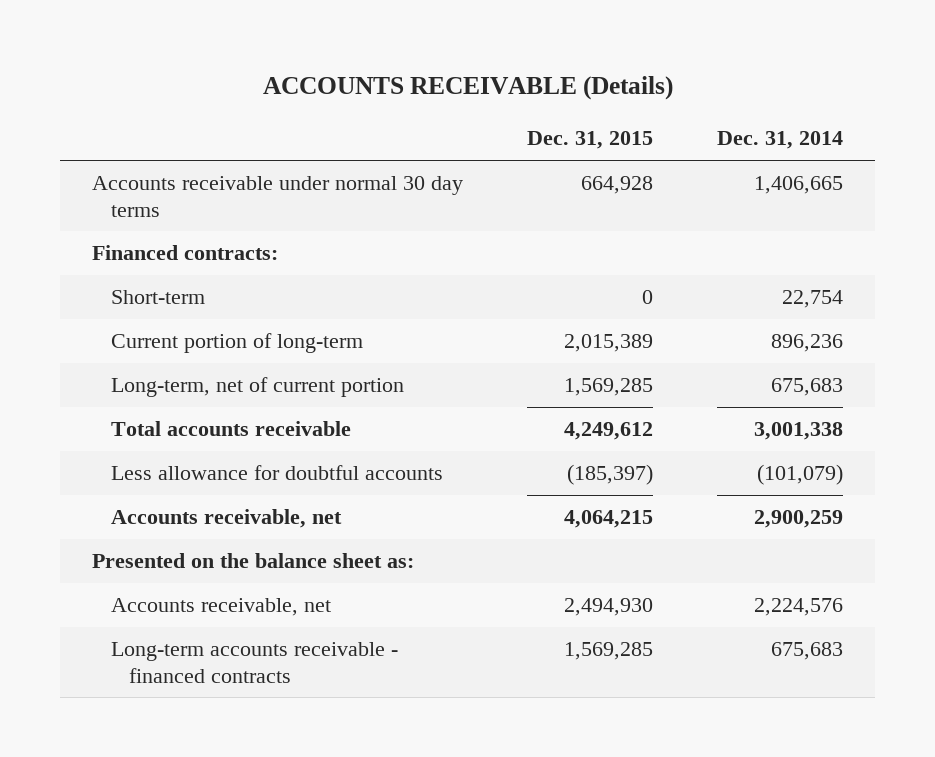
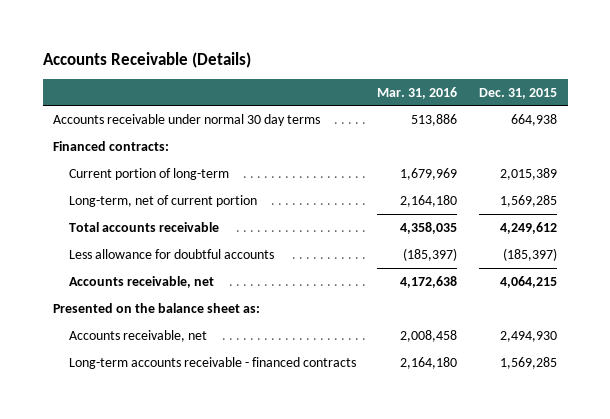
- ACCOUNTS RECEIVABLE (Details)
+ Accounts Receivable (Details)
- | Dec. 31, 2015 | Dec. 31, 2014
+ | Mar. 31, 2016 | Dec. 31, 2015
- Accounts receivable under normal 30 day terms | 664,928 | 1,406,665
+ Accounts receivable under normal 30 day terms | 513,886 | 664,938
- Short-term | 0 | 22,754

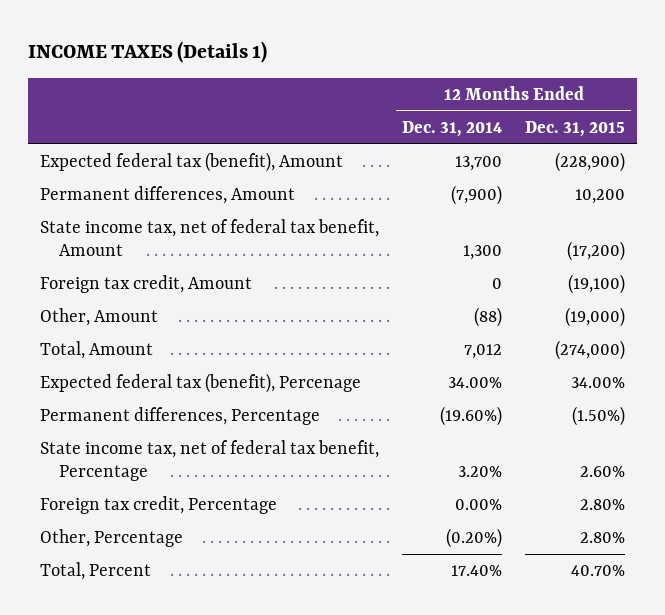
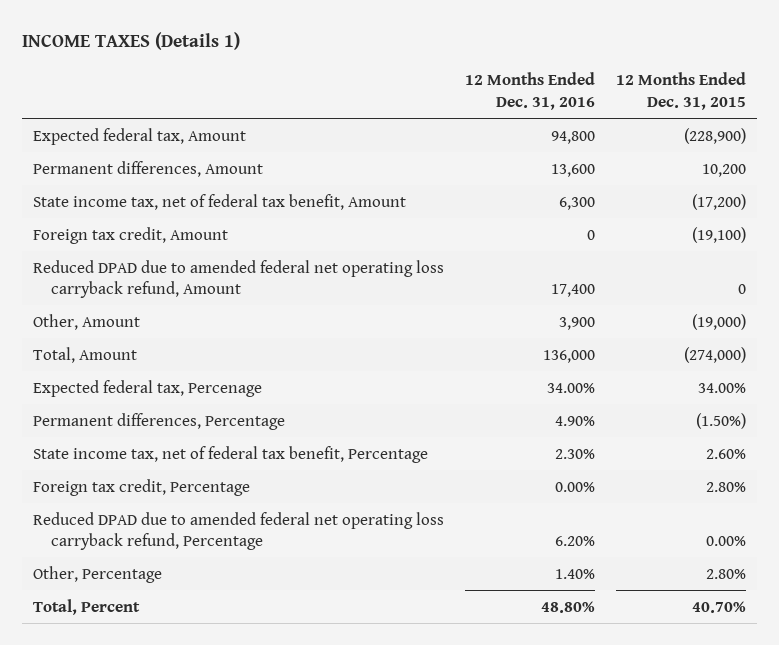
- | 12 Months Ended Dec. 31, 2014 | 12 Months Ended Dec. 31, 2015
+ | 12 Months Ended Dec. 31, 2016 | 12 Months Ended Dec. 31, 2015
- Expected federal tax (benefit), Amount | 13,700 | (228,900)
+ Expected federal tax, Amount | 94,800 | (228,900)
+ Reduced DPAD due to amended federal net operating loss carryback refund, Amount | 17,400 | 0
- Expected federal tax (benefit), Percenage | 34.00% | 34.00%
+ Expected federal tax, Percenage | 34.00% | 34.00%
+ Reduced DPAD due to amended federal net operating loss carryback refund, Percentage | 6.20% | 0.00%

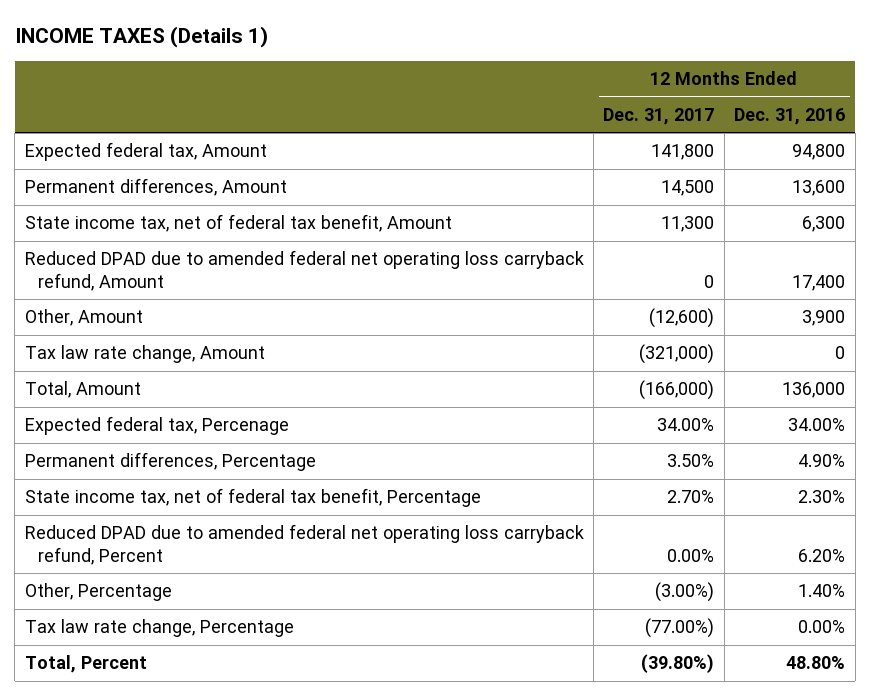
- | 12 Months Ended Dec. 31, 2016 | 12 Months Ended Dec. 31, 2015
+ | 12 Months Ended Dec. 31, 2017 | 12 Months Ended Dec. 31, 2016
- Foreign tax credit, Amount | 0 | (19,100)
+ Tax law rate change, Amount | (321,000) | 0
- Foreign tax credit, Percentage | 0.00% | 2.80%
- Reduced DPAD due to amended federal net operating loss carryback refund, Percentage | 6.20% | 0.00%
+ Reduced DPAD due to amended federal net operating loss carryback refund, Percent | 0.00% | 6.20%
+ Tax law rate change, Percentage | (77.00%) | 0.00%

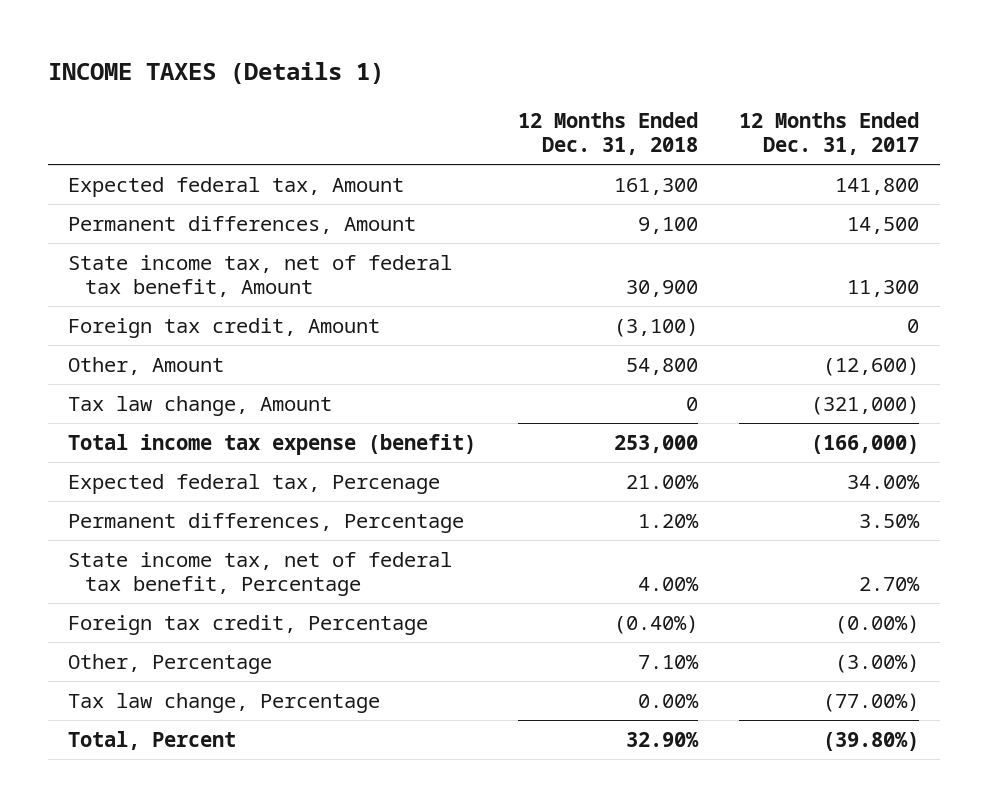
- | 12 Months Ended Dec. 31, 2017 | 12 Months Ended Dec. 31, 2016
+ | 12 Months Ended Dec. 31, 2018 | 12 Months Ended Dec. 31, 2017
- Reduced DPAD due to amended federal net operating loss carryback refund, Amount | 0 | 17,400
+ Foreign tax credit, Amount | (3,100) | 0
- Tax law rate change, Amount | (321,000) | 0
- Total, Amount | (166,000) | 136,000
+ Tax law change, Amount | 0 | (321,000)
+ Total income tax expense (benefit) | 253,000 | (166,000)
- Reduced DPAD due to amended federal net operating loss carryback refund, Percent | 0.00% | 6.20%
+ Foreign tax credit, Percentage | (0.40%) | (0.00%)
- Tax law rate change, Percentage | (77.00%) | 0.00%
+ Tax law change, Percentage | 0.00% | (77.00%)

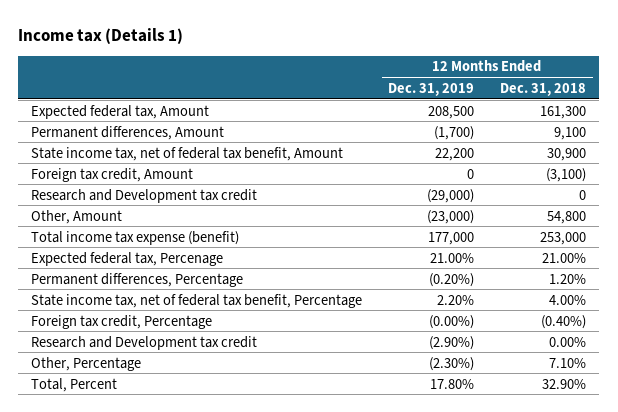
- INCOME TAXES (Details 1)
+ Income tax (Details 1)
- | 12 Months Ended Dec. 31, 2018 | 12 Months Ended Dec. 31, 2017
+ | 12 Months Ended Dec. 31, 2019 | 12 Months Ended Dec. 31, 2018
+ Research and Development tax credit | (29,000) | 0
- Tax law change, Amount | 0 | (321,000)
+ Research and Development tax credit | (2.90%) | 0.00%
- Tax law change, Percentage | 0.00% | (77.00%)

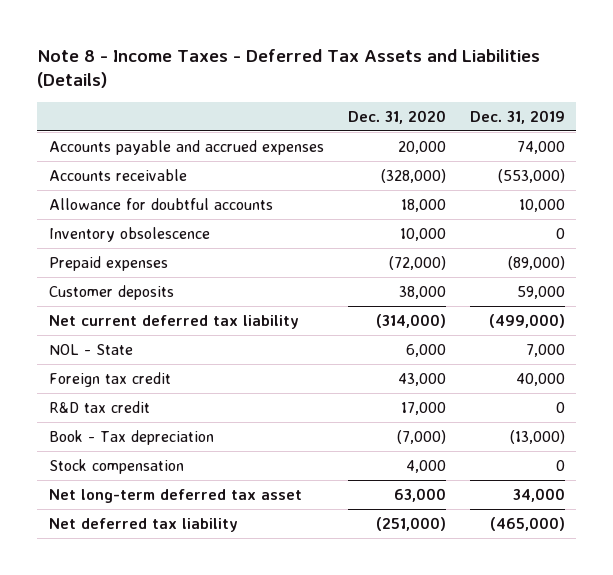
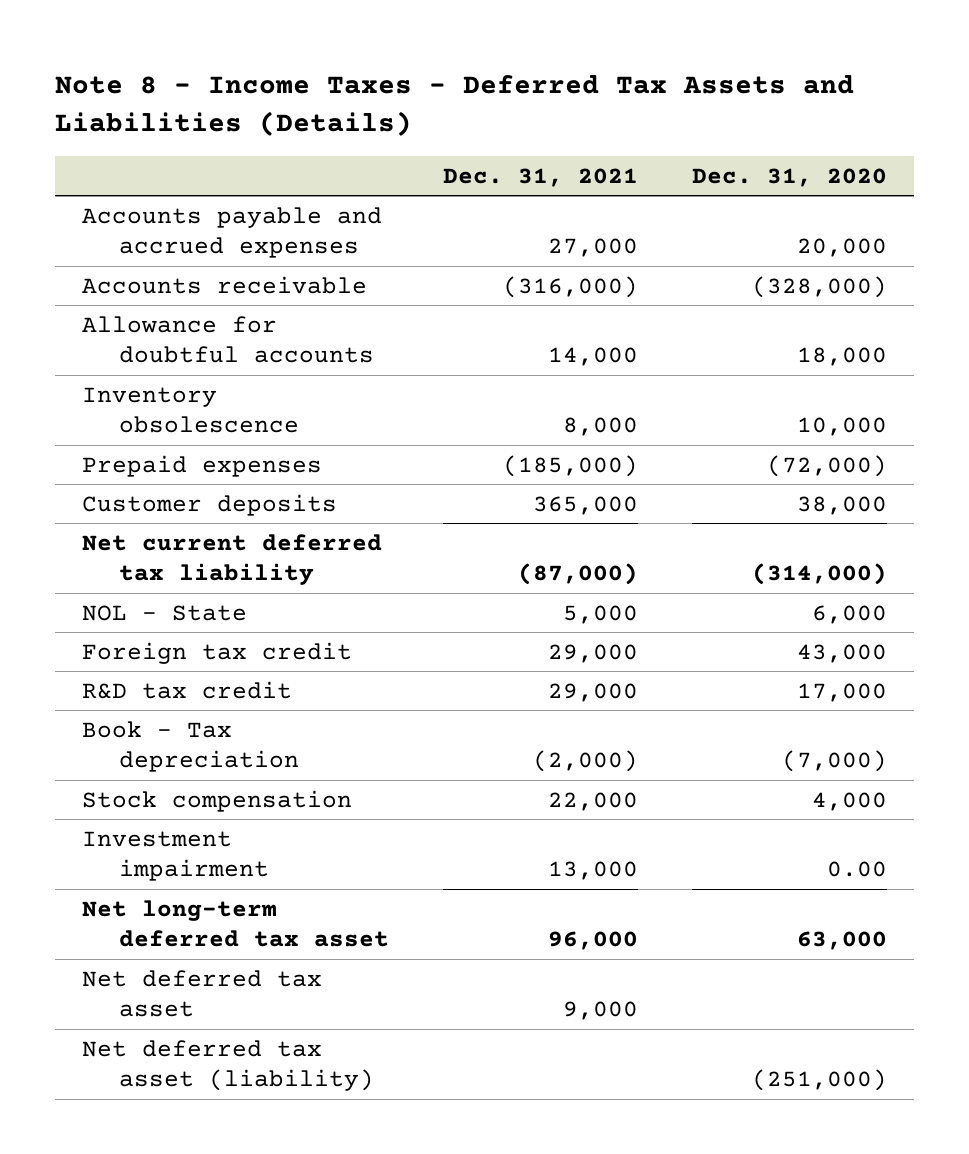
- | Dec. 31, 2020 | Dec. 31, 2019
+ | Dec. 31, 2021 | Dec. 31, 2020
+ Investment impairment | 13,000 | 0.00
- Net deferred tax liability | (251,000) | (465,000)
+ Net deferred tax asset | 9,000 |
+ Net deferred tax asset (liability) | | (251,000)

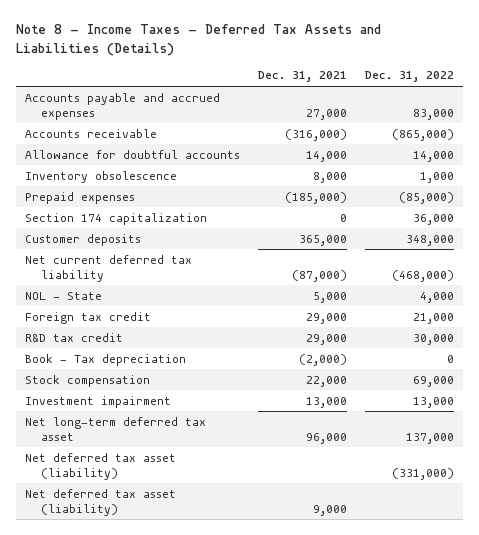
- | Dec. 31, 2021 | Dec. 31, 2020
+ | Dec. 31, 2021 | Dec. 31, 2022
+ Section 174 capitalization | 0 | 36,000
- Net deferred tax asset | 9,000 |
+ Net deferred tax asset (liability) | 9,000 |

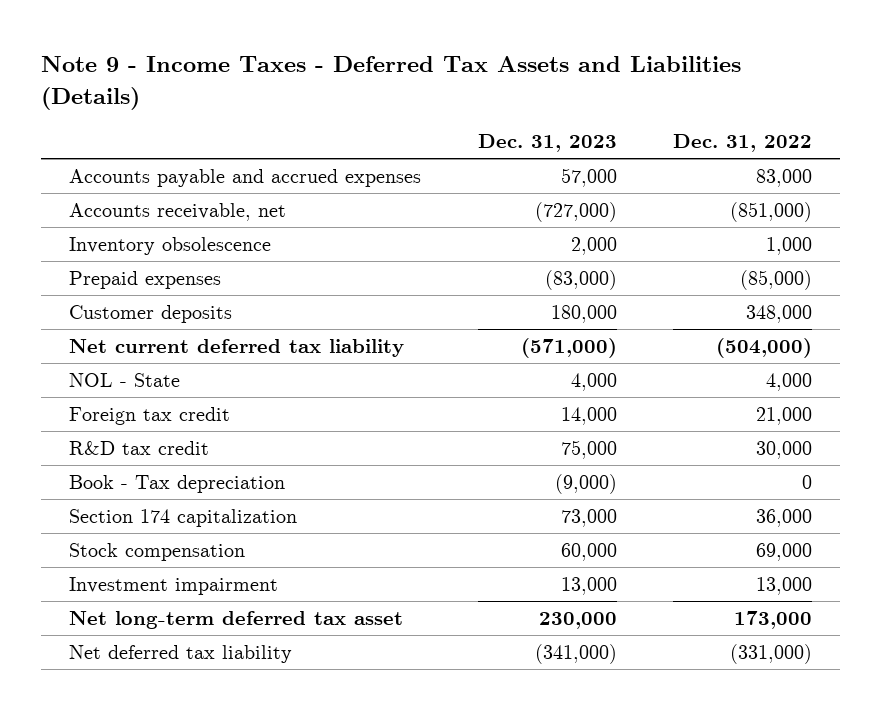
- Note 8 - Income Taxes - Deferred Tax Assets and Liabilities (Details)
+ Note 9 - Income Taxes - Deferred Tax Assets and Liabilities (Details)
- | Dec. 31, 2021 | Dec. 31, 2022
+ | Dec. 31, 2023 | Dec. 31, 2022
- Accounts receivable | (316,000) | (865,000)
- Allowance for doubtful accounts | 14,000 | 14,000
+ Accounts receivable, net | (727,000) | (851,000)
- Net current deferred tax liability | (87,000) | (468,000)
+ Net current deferred tax liability | (571,000) | (504,000)
moved down: Section 174 capitalization | 73,000 | 36,000
- Net long-term deferred tax asset | 96,000 | 137,000
- Net deferred tax asset (liability) | | (331,000)
- Net deferred tax asset (liability) | 9,000 |
+ Net long-term deferred tax asset | 230,000 | 173,000
+ Net deferred tax liability | (341,000) | (331,000)

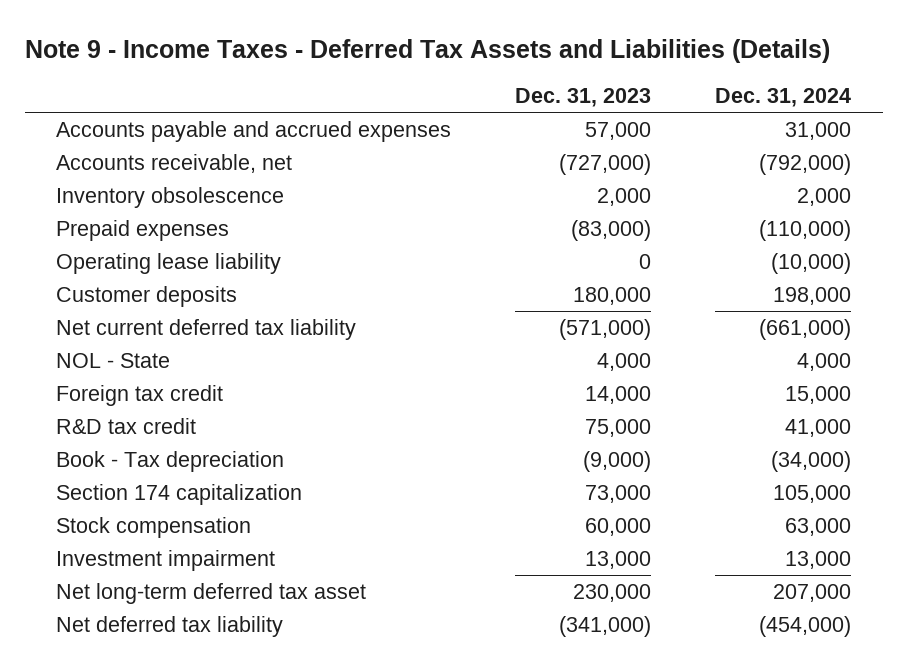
- | Dec. 31, 2023 | Dec. 31, 2022
+ | Dec. 31, 2023 | Dec. 31, 2024
+ Operating lease liability | 0 | (10,000)

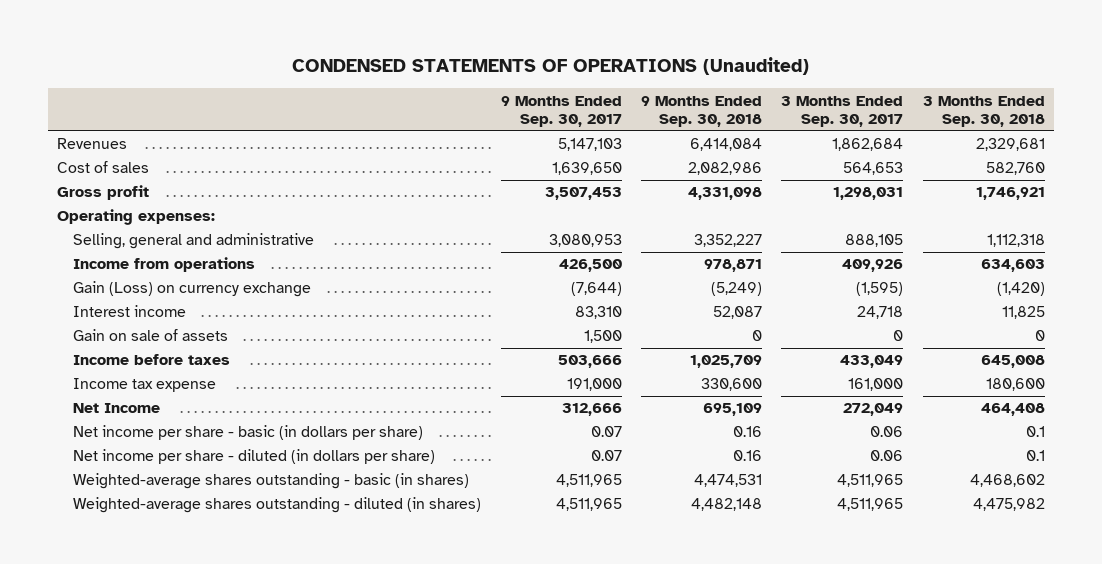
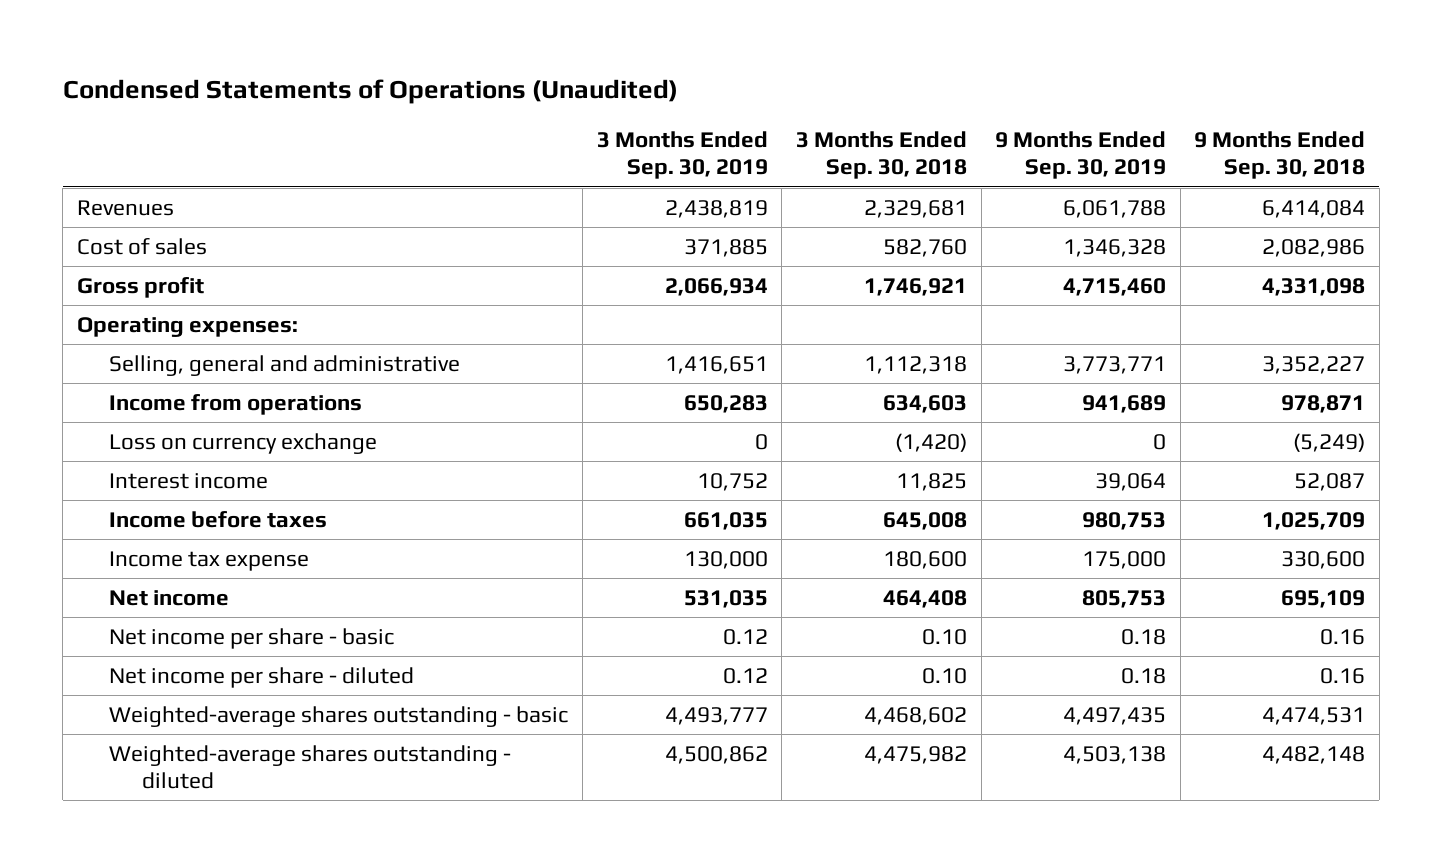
- CONDENSED STATEMENTS OF OPERATIONS (Unaudited)
+ Condensed Statements of Operations (Unaudited)
- | 9 Months Ended Sep. 30, 2017 | 9 Months Ended Sep. 30, 2018 | 3 Months Ended Sep. 30, 2017 | 3 Months Ended Sep. 30, 2018
+ | 3 Months Ended Sep. 30, 2019 | 3 Months Ended Sep. 30, 2018 | 9 Months Ended Sep. 30, 2019 | 9 Months Ended Sep. 30, 2018
- Gain (Loss) on currency exchange | (7,644) | (5,249) | (1,595) | (1,420)
+ Loss on currency exchange | 0 | (1,420) | 0 | (5,249)
- Gain on sale of assets | 1,500 | 0 | 0 | 0
- Net Income | 312,666 | 695,109 | 272,049 | 464,408
- Net income per share - basic (in dollars per share) | 0.07 | 0.16 | 0.06 | 0.1
- Net income per share - diluted (in dollars per share) | 0.07 | 0.16 | 0.06 | 0.1
- Weighted-average shares outstanding - basic (in shares) | 4,511,965 | 4,474,531 | 4,511,965 | 4,468,602
- Weighted-average shares outstanding - diluted (in shares) | 4,511,965 | 4,482,148 | 4,511,965 | 4,475,982
+ Net income | 531,035 | 464,408 | 805,753 | 695,109
+ Net income per share - basic | 0.12 | 0.10 | 0.18 | 0.16
+ Net income per share - diluted | 0.12 | 0.10 | 0.18 | 0.16
+ Weighted-average shares outstanding - basic | 4,493,777 | 4,468,602 | 4,497,435 | 4,474,531
+ Weighted-average shares outstanding - diluted | 4,500,862 | 4,475,982 | 4,503,138 | 4,482,148

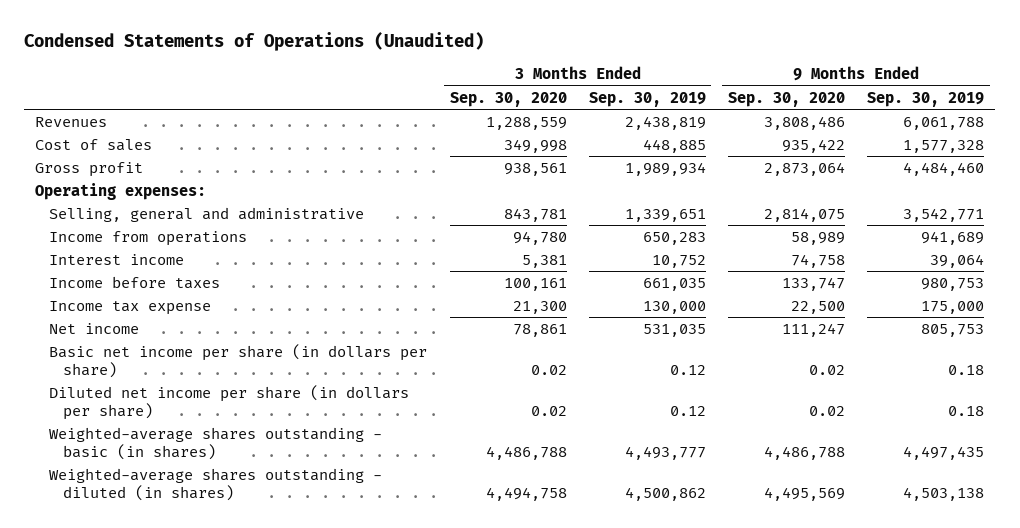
- | 3 Months Ended Sep. 30, 2019 | 3 Months Ended Sep. 30, 2018 | 9 Months Ended Sep. 30, 2019 | 9 Months Ended Sep. 30, 2018
+ | 3 Months Ended Sep. 30, 2020 | 3 Months Ended Sep. 30, 2019 | 9 Months Ended Sep. 30, 2020 | 9 Months Ended Sep. 30, 2019
- Cost of sales | 371,885 | 582,760 | 1,346,328 | 2,082,986
- Gross profit | 2,066,934 | 1,746,921 | 4,715,460 | 4,331,098
+ Cost of sales | 349,998 | 448,885 | 935,422 | 1,577,328
+ Gross profit | 938,561 | 1,989,934 | 2,873,064 | 4,484,460
- Selling, general and administrative | 1,416,651 | 1,112,318 | 3,773,771 | 3,352,227
+ Selling, general and administrative | 843,781 | 1,339,651 | 2,814,075 | 3,542,771
- Loss on currency exchange | 0 | (1,420) | 0 | (5,249)
- Net income per share - basic | 0.12 | 0.10 | 0.18 | 0.16
- Net income per share - diluted | 0.12 | 0.10 | 0.18 | 0.16
- Weighted-average shares outstanding - basic | 4,493,777 | 4,468,602 | 4,497,435 | 4,474,531
- Weighted-average shares outstanding - diluted | 4,500,862 | 4,475,982 | 4,503,138 | 4,482,148
+ Basic net income per share (in dollars per share) | 0.02 | 0.12 | 0.02 | 0.18
+ Diluted net income per share (in dollars per share) | 0.02 | 0.12 | 0.02 | 0.18
+ Weighted-average shares outstanding - basic (in shares) | 4,486,788 | 4,493,777 | 4,486,788 | 4,497,435
+ Weighted-average shares outstanding - diluted (in shares) | 4,494,758 | 4,500,862 | 4,495,569 | 4,503,138

